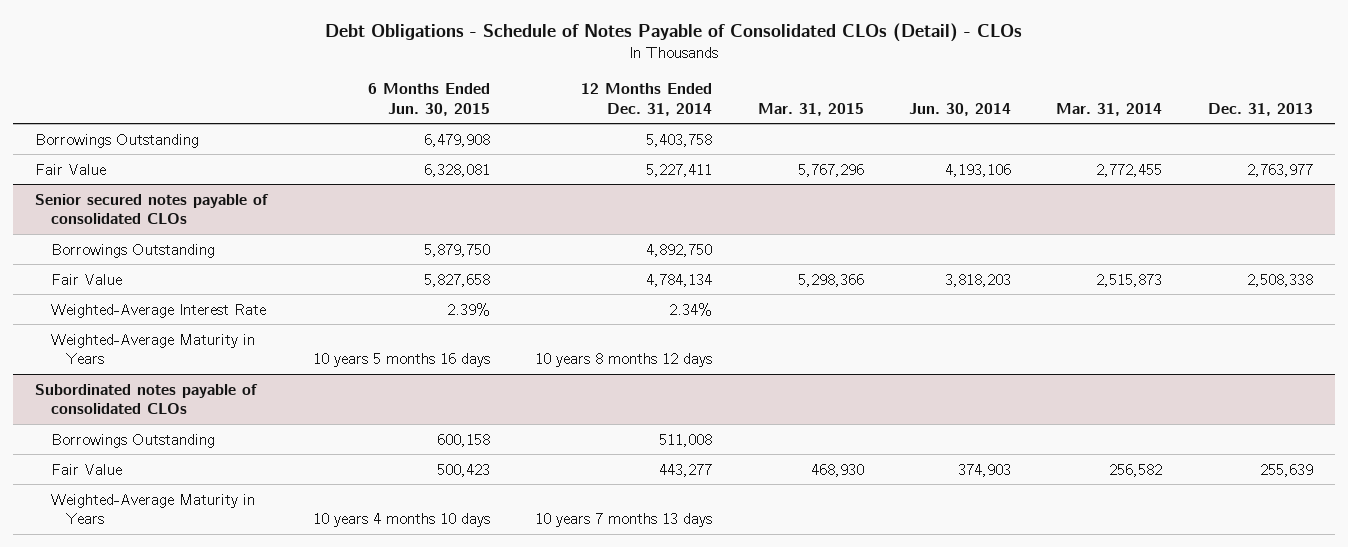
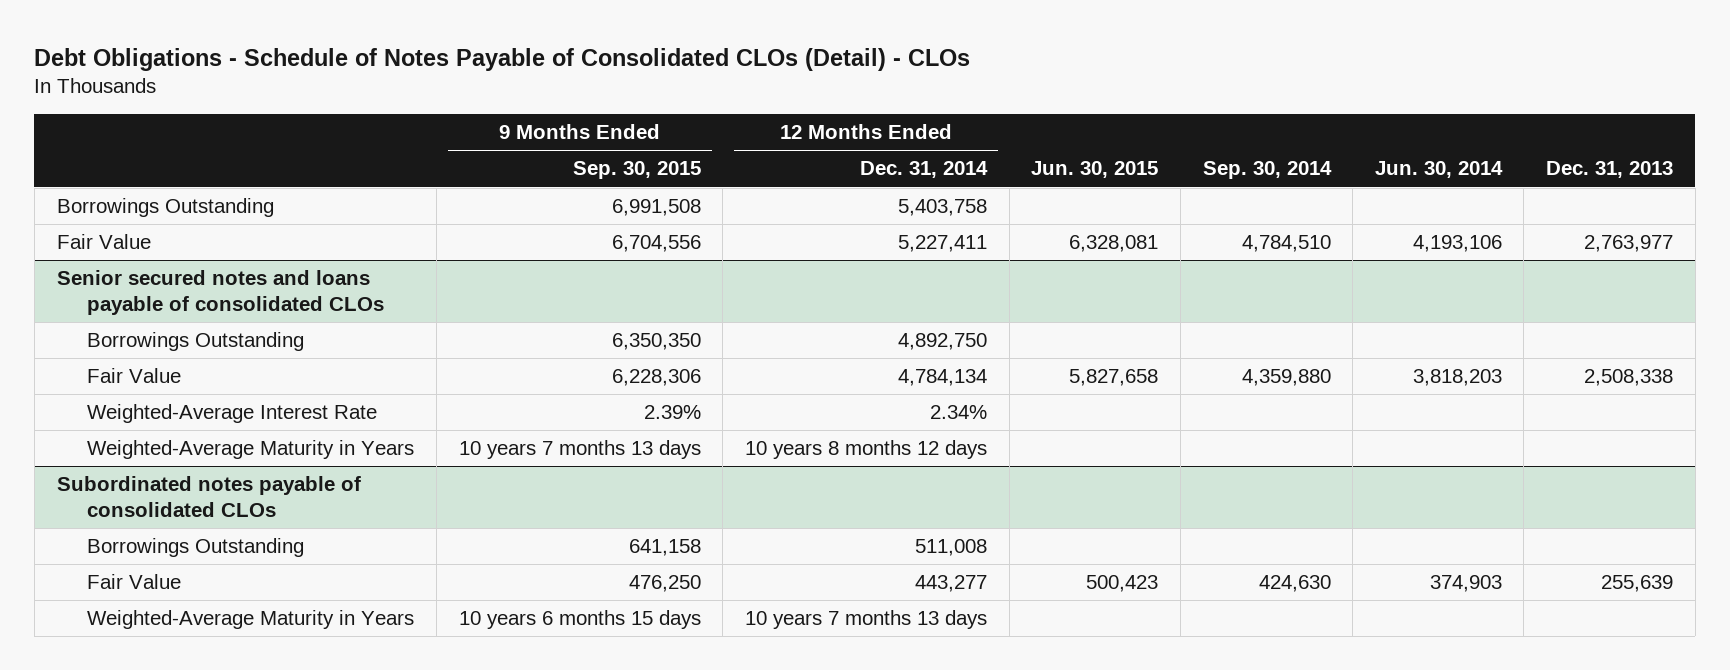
- | 6 Months Ended Jun. 30, 2015 | 12 Months Ended Dec. 31, 2014 | Mar. 31, 2015 | Jun. 30, 2014 | Mar. 31, 2014 | Dec. 31, 2013
+ | 9 Months Ended Sep. 30, 2015 | 12 Months Ended Dec. 31, 2014 | Jun. 30, 2015 | Sep. 30, 2014 | Jun. 30, 2014 | Dec. 31, 2013
- Senior secured notes payable of consolidated CLOs
+ Senior secured notes and loans payable of consolidated CLOs

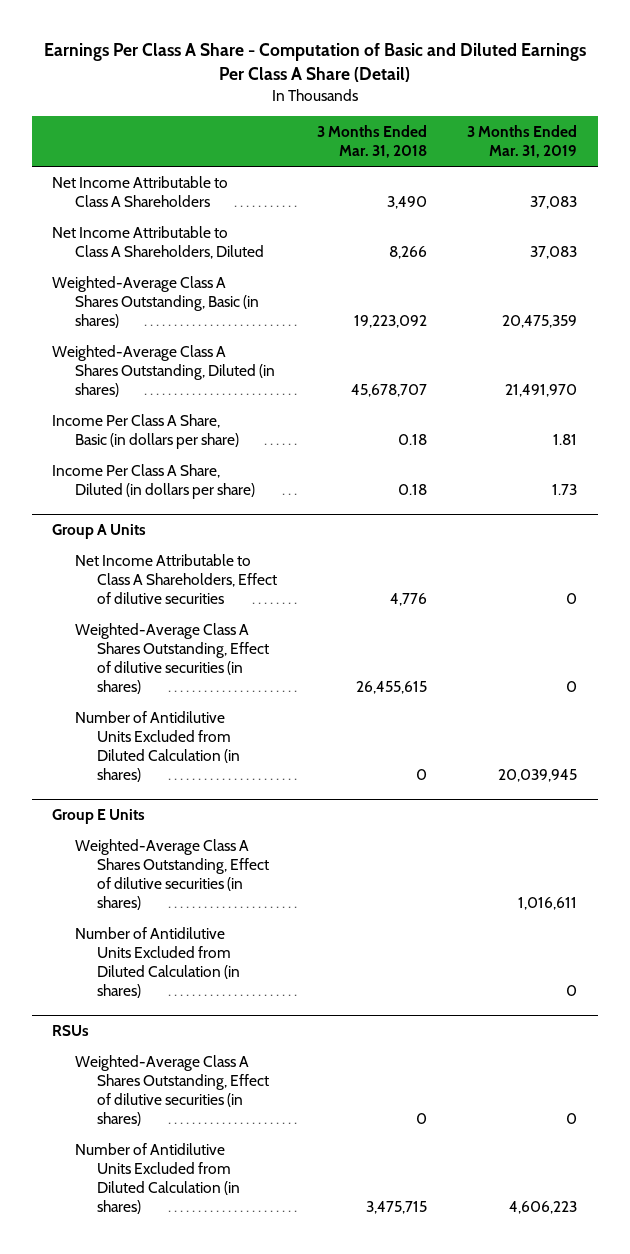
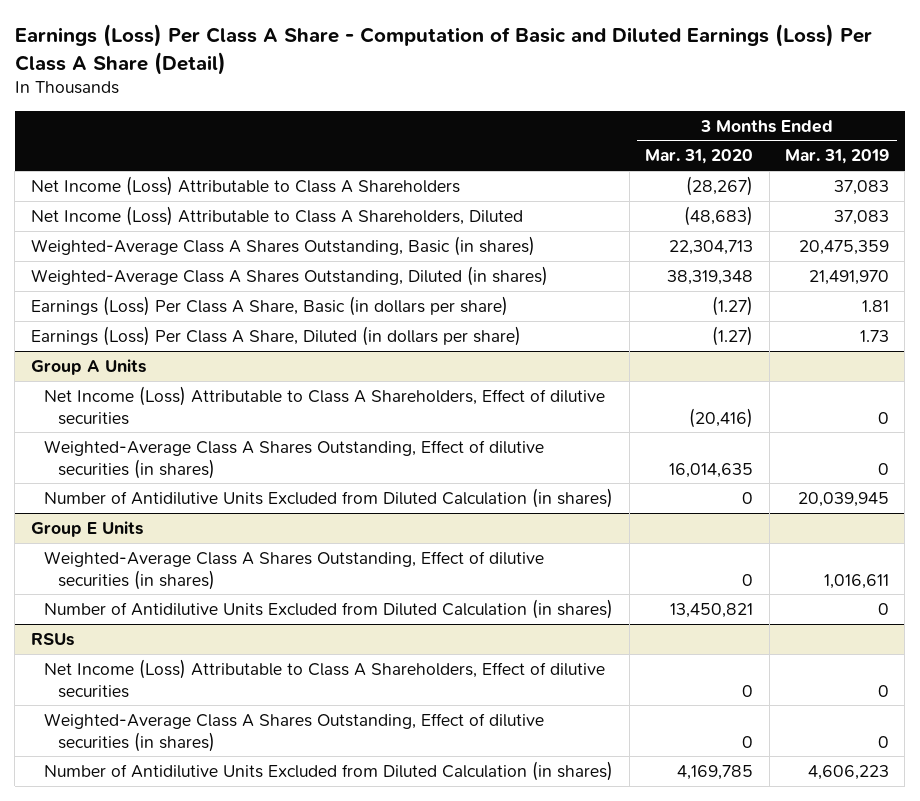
- Earnings Per Class A Share - Computation of Basic and Diluted Earnings Per Class A Share (Detail)
+ Earnings (Loss) Per Class A Share - Computation of Basic and Diluted Earnings (Loss) Per Class A Share (Detail)
- | 3 Months Ended Mar. 31, 2018 | 3 Months Ended Mar. 31, 2019
+ | 3 Months Ended Mar. 31, 2020 | 3 Months Ended Mar. 31, 2019
- Net Income Attributable to Class A Shareholders | 3,490 | 37,083
- Net Income Attributable to Class A Shareholders, Diluted | 8,266 | 37,083
+ Net Income (Loss) Attributable to Class A Shareholders | (28,267) | 37,083
+ Net Income (Loss) Attributable to Class A Shareholders, Diluted | (48,683) | 37,083
- Income Per Class A Share, Basic (in dollars per share) | 0.18 | 1.81
- Income Per Class A Share, Diluted (in dollars per share) | 0.18 | 1.73
+ Earnings (Loss) Per Class A Share, Basic (in dollars per share) | (1.27) | 1.81
+ Earnings (Loss) Per Class A Share, Diluted (in dollars per share) | (1.27) | 1.73
@ Group A Units
- Net Income Attributable to Class A Shareholders, Effect of dilutive securities | 4,776 | 0
+ Net Income (Loss) Attributable to Class A Shareholders, Effect of dilutive securities | (20,416) | 0
@ RSUs
+ Net Income (Loss) Attributable to Class A Shareholders, Effect of dilutive securities | 0 | 0

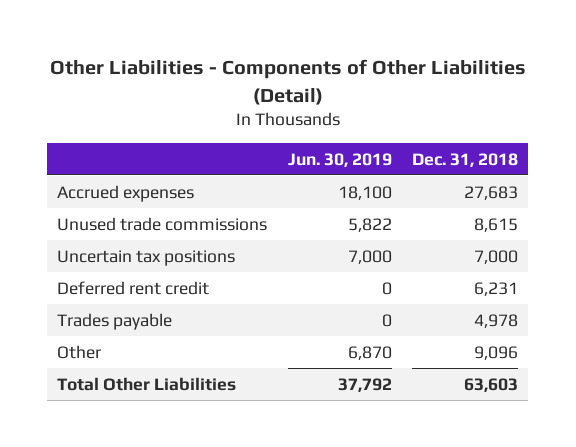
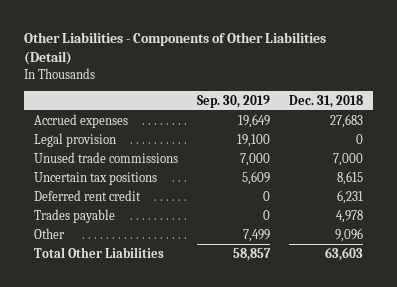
- | Jun. 30, 2019 | Dec. 31, 2018
+ | Sep. 30, 2019 | Dec. 31, 2018
- Unused trade commissions | 5,822 | 8,615
- Uncertain tax positions | 7,000 | 7,000
+ Legal provision | 19,100 | 0
+ Unused trade commissions | 7,000 | 7,000
+ Uncertain tax positions | 5,609 | 8,615

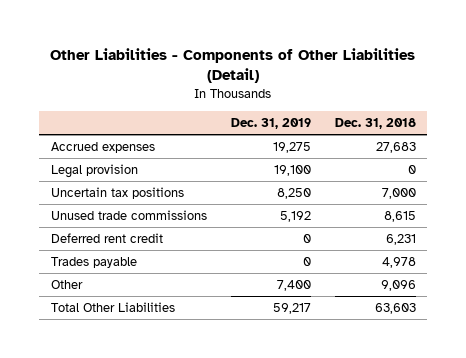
- | Sep. 30, 2019 | Dec. 31, 2018
+ | Dec. 31, 2019 | Dec. 31, 2018
- Unused trade commissions | 7,000 | 7,000
- Uncertain tax positions | 5,609 | 8,615
+ Uncertain tax positions | 8,250 | 7,000
+ Unused trade commissions | 5,192 | 8,615

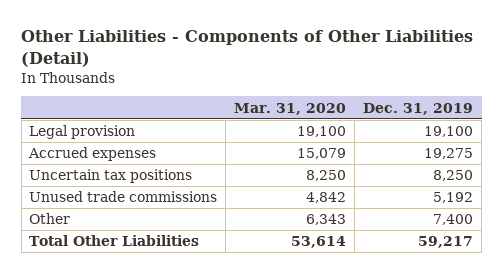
- | Dec. 31, 2019 | Dec. 31, 2018
+ | Mar. 31, 2020 | Dec. 31, 2019
moved down: Accrued expenses | 15,079 | 19,275
- Deferred rent credit | 0 | 6,231
- Trades payable | 0 | 4,978

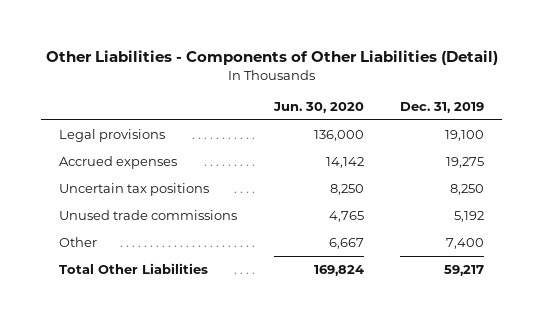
- | Mar. 31, 2020 | Dec. 31, 2019
+ | Jun. 30, 2020 | Dec. 31, 2019
- Legal provision | 19,100 | 19,100
+ Legal provisions | 136,000 | 19,100

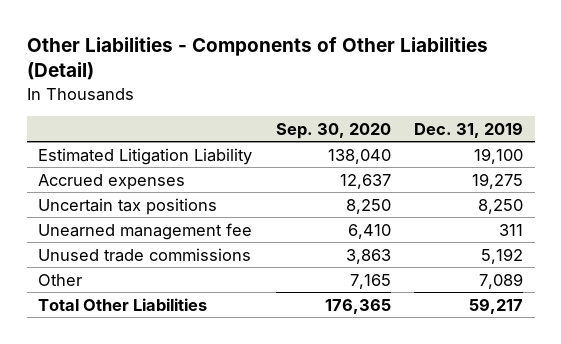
- | Jun. 30, 2020 | Dec. 31, 2019
+ | Sep. 30, 2020 | Dec. 31, 2019
- Legal provisions | 136,000 | 19,100
+ Estimated Litigation Liability | 138,040 | 19,100
+ Unearned management fee | 6,410 | 311
- Other | 6,667 | 7,400
+ Other | 7,165 | 7,089

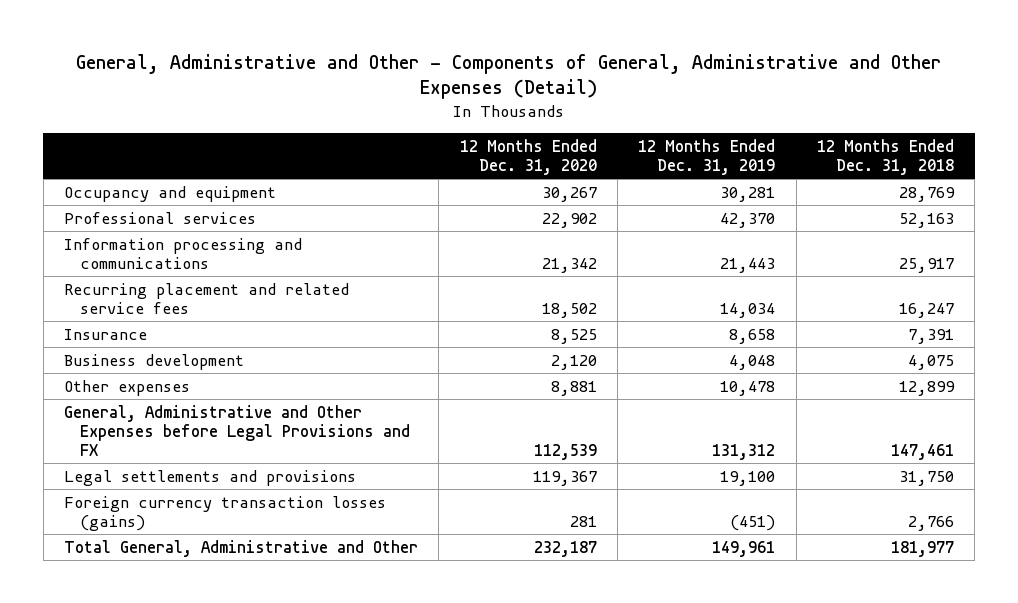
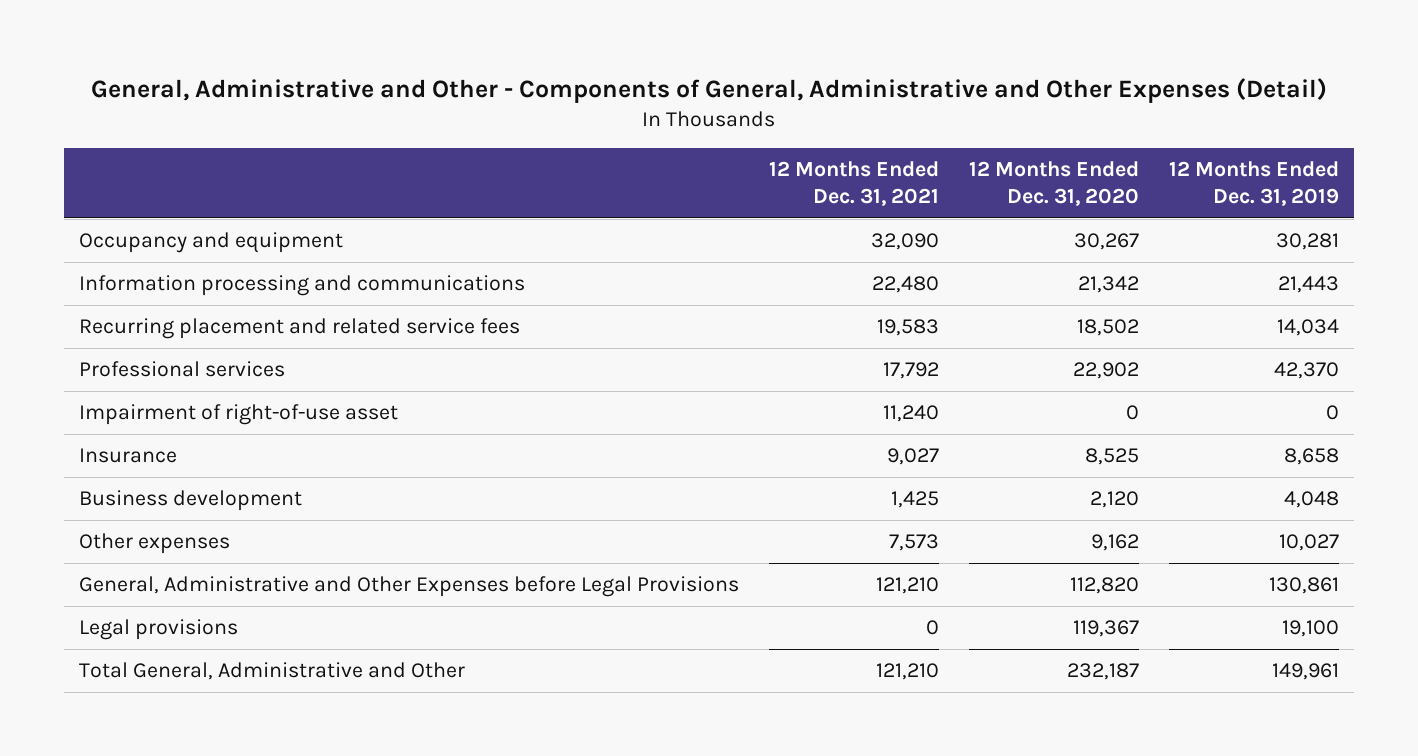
- | 12 Months Ended Dec. 31, 2020 | 12 Months Ended Dec. 31, 2019 | 12 Months Ended Dec. 31, 2018
+ | 12 Months Ended Dec. 31, 2021 | 12 Months Ended Dec. 31, 2020 | 12 Months Ended Dec. 31, 2019
moved down: Professional services | 17,792 | 22,902 | 42,370
+ Impairment of right-of-use asset | 11,240 | 0 | 0
- Other expenses | 8,881 | 10,478 | 12,899
- General, Administrative and Other Expenses before Legal Provisions and FX | 112,539 | 131,312 | 147,461
- Legal settlements and provisions | 119,367 | 19,100 | 31,750
- Foreign currency transaction losses (gains) | 281 | (451) | 2,766
+ Other expenses | 7,573 | 9,162 | 10,027
+ General, Administrative and Other Expenses before Legal Provisions | 121,210 | 112,820 | 130,861
+ Legal provisions | 0 | 119,367 | 19,100

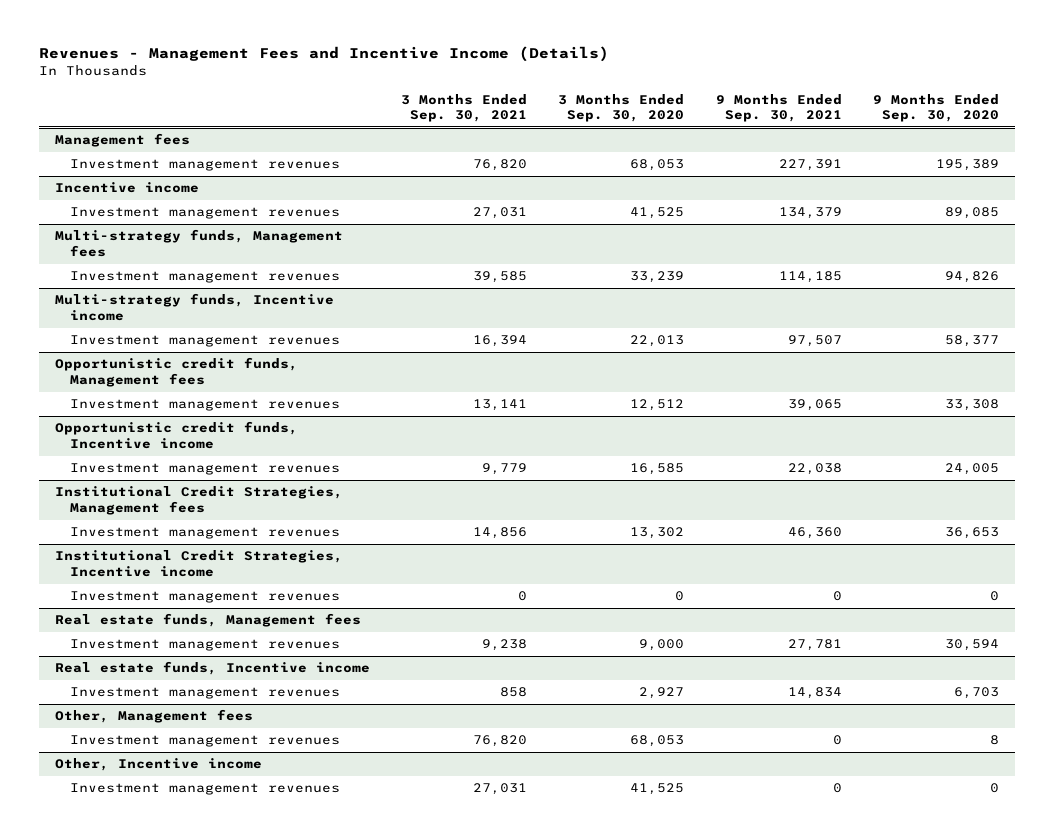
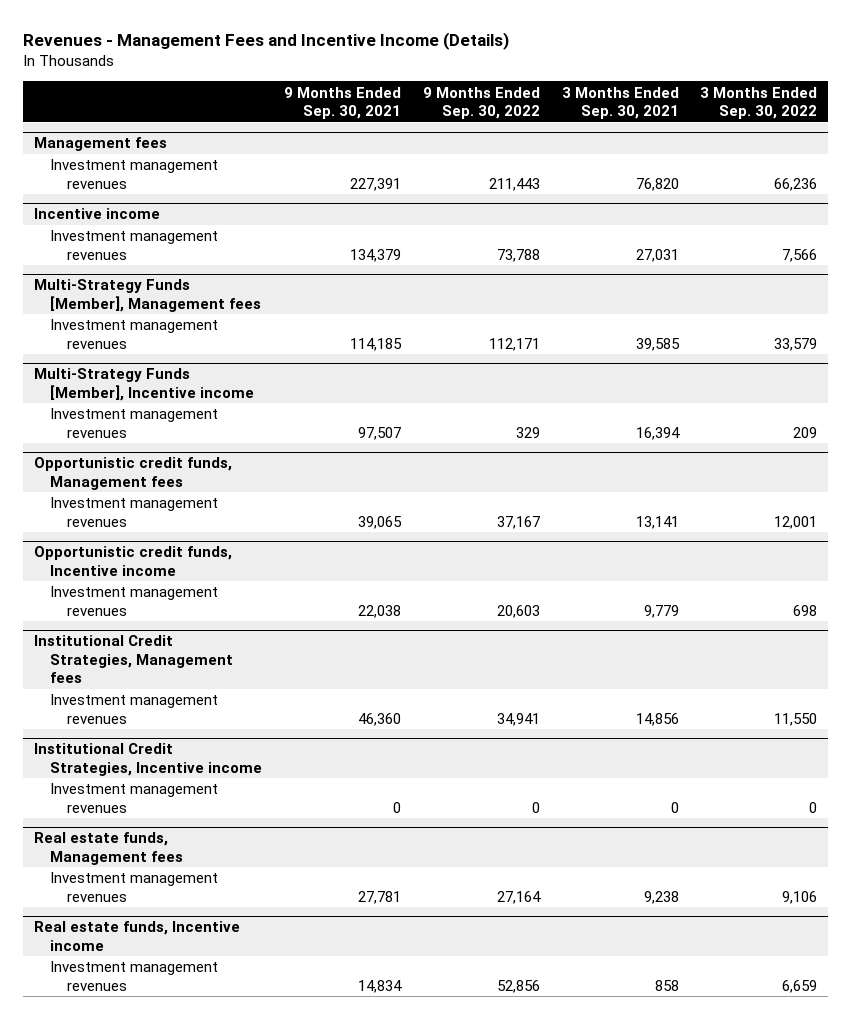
- | 3 Months Ended Sep. 30, 2021 | 3 Months Ended Sep. 30, 2020 | 9 Months Ended Sep. 30, 2021 | 9 Months Ended Sep. 30, 2020
+ | 9 Months Ended Sep. 30, 2021 | 9 Months Ended Sep. 30, 2022 | 3 Months Ended Sep. 30, 2021 | 3 Months Ended Sep. 30, 2022
- Multi-strategy funds, Management fees
+ Multi-Strategy Funds [Member], Management fees
- Multi-strategy funds, Incentive income
+ Multi-Strategy Funds [Member], Incentive income
- Other, Management fees
- Investment management revenues | 76,820 | 68,053 | 0 | 8
- Other, Incentive income
- Investment management revenues | 27,031 | 41,525 | 0 | 0

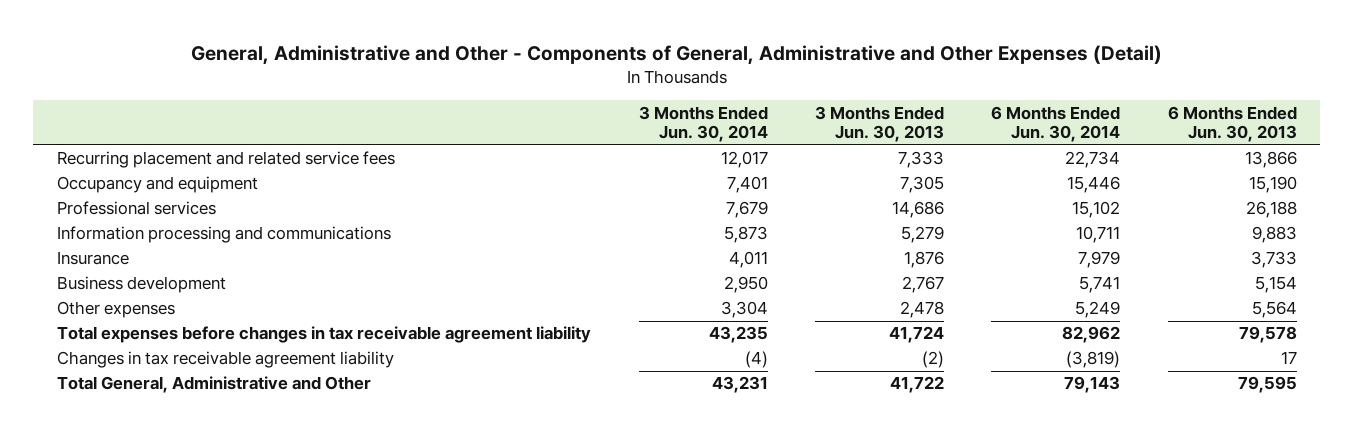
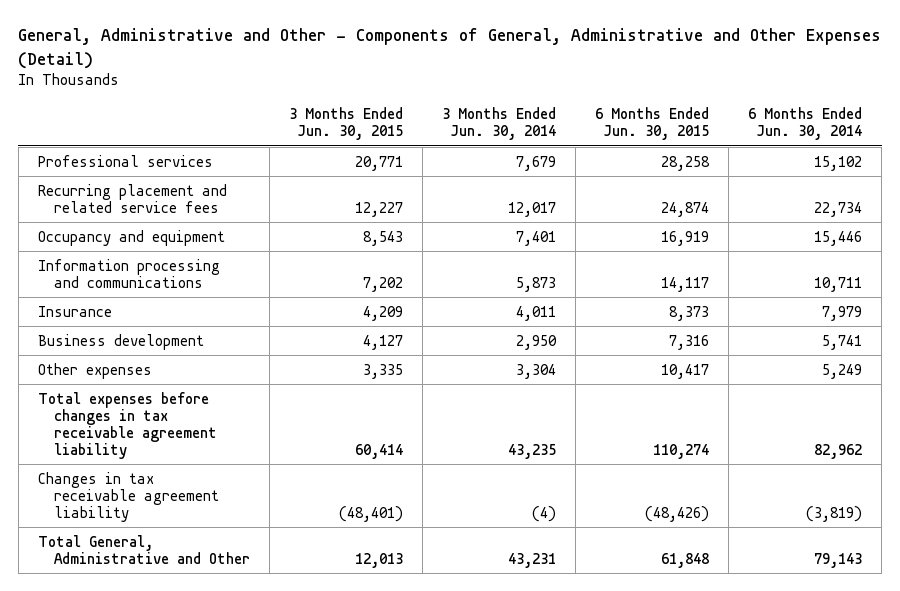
- | 3 Months Ended Jun. 30, 2014 | 3 Months Ended Jun. 30, 2013 | 6 Months Ended Jun. 30, 2014 | 6 Months Ended Jun. 30, 2013
+ | 3 Months Ended Jun. 30, 2015 | 3 Months Ended Jun. 30, 2014 | 6 Months Ended Jun. 30, 2015 | 6 Months Ended Jun. 30, 2014
moved up: Professional services | 20,771 | 7,679 | 28,258 | 15,102

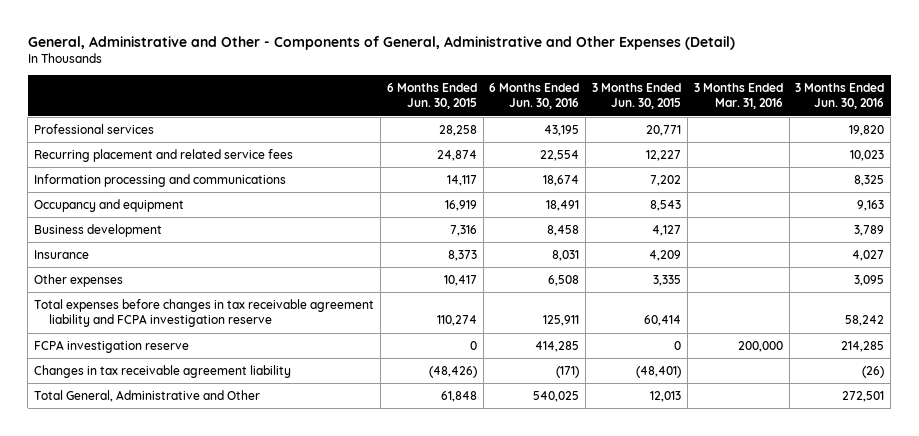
- | 3 Months Ended Jun. 30, 2015 | 3 Months Ended Jun. 30, 2014 | 6 Months Ended Jun. 30, 2015 | 6 Months Ended Jun. 30, 2014
+ | 6 Months Ended Jun. 30, 2015 | 6 Months Ended Jun. 30, 2016 | 3 Months Ended Jun. 30, 2015 | 3 Months Ended Mar. 31, 2016 | 3 Months Ended Jun. 30, 2016
moved down: Occupancy and equipment | 16,919 | 18,491 | 8,543 | | 9,163
moved down: Insurance | 8,373 | 8,031 | 4,209 | | 4,027
- Total expenses before changes in tax receivable agreement liability | 60,414 | 43,235 | 110,274 | 82,962
+ Total expenses before changes in tax receivable agreement liability and FCPA investigation reserve | 110,274 | 125,911 | 60,414 | | 58,242
+ FCPA investigation reserve | 0 | 414,285 | 0 | 200,000 | 214,285

